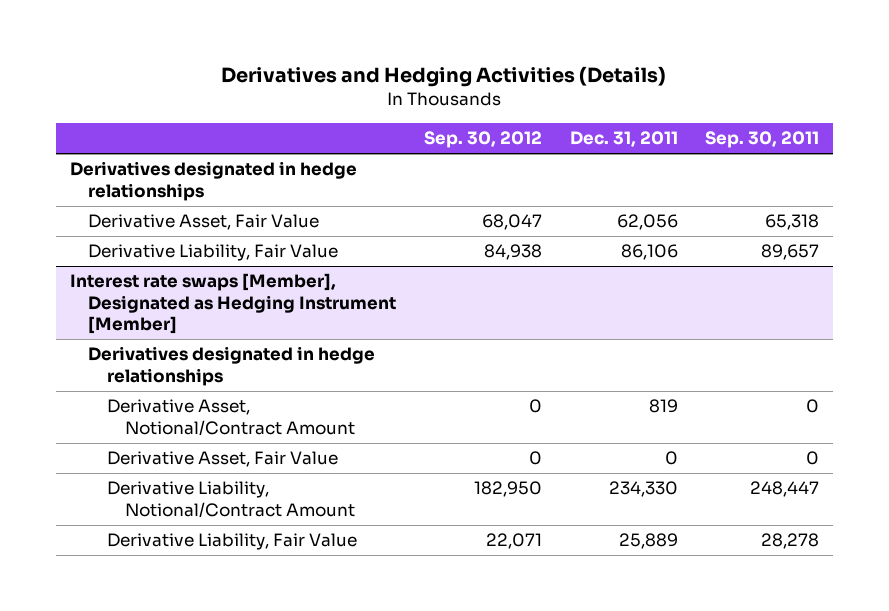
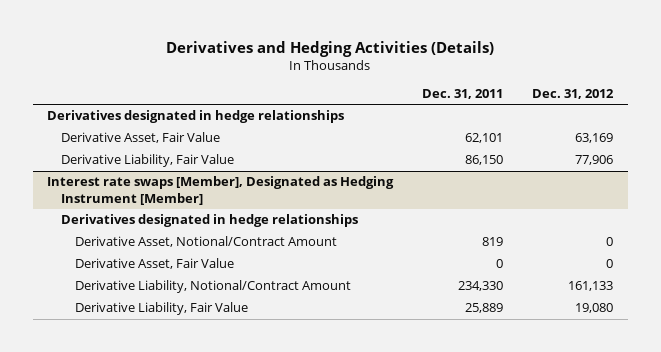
- | Sep. 30, 2012 | Dec. 31, 2011 | Sep. 30, 2011
+ | Dec. 31, 2011 | Dec. 31, 2012
- Derivative Asset, Fair Value | 68,047 | 62,056 | 65,318
- Derivative Liability, Fair Value | 84,938 | 86,106 | 89,657
+ Derivative Asset, Fair Value | 62,101 | 63,169
+ Derivative Liability, Fair Value | 86,150 | 77,906

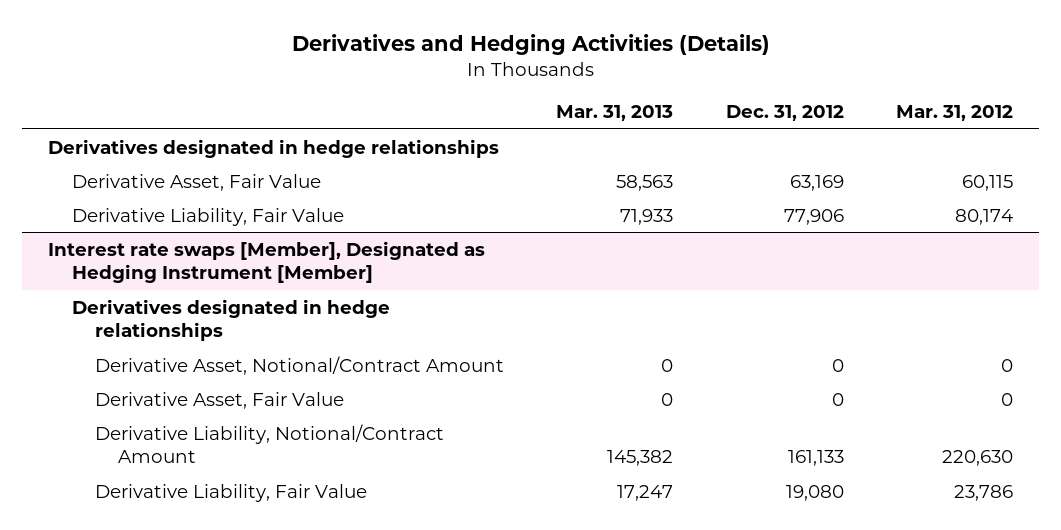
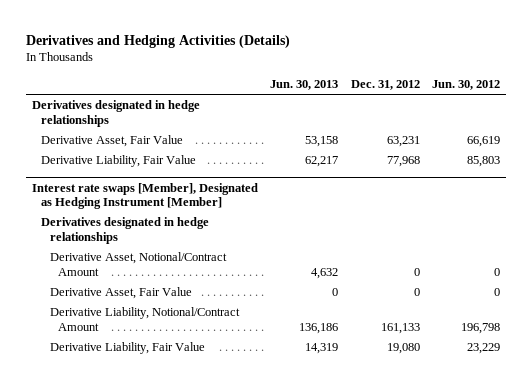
- | Mar. 31, 2013 | Dec. 31, 2012 | Mar. 31, 2012
+ | Jun. 30, 2013 | Dec. 31, 2012 | Jun. 30, 2012
- Derivative Asset, Fair Value | 58,563 | 63,169 | 60,115
- Derivative Liability, Fair Value | 71,933 | 77,906 | 80,174
+ Derivative Asset, Fair Value | 53,158 | 63,231 | 66,619
+ Derivative Liability, Fair Value | 62,217 | 77,968 | 85,803

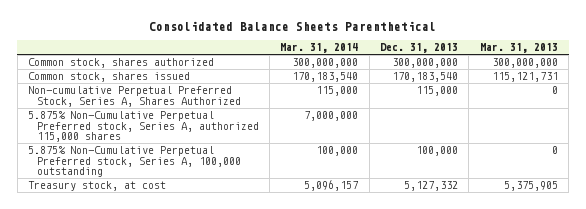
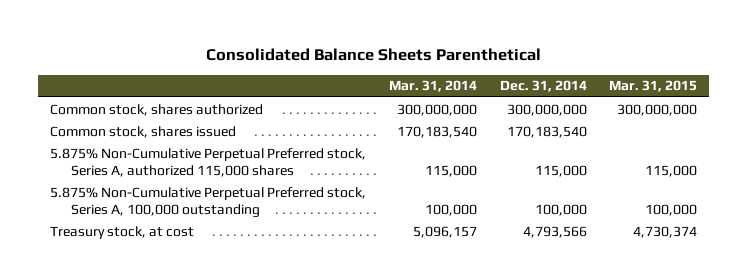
- | Mar. 31, 2014 | Dec. 31, 2013 | Mar. 31, 2013
+ | Mar. 31, 2014 | Dec. 31, 2014 | Mar. 31, 2015
- Non-cumulative Perpetual Preferred Stock, Series A, Shares Authorized | 115,000 | 115,000 | 0
- 5.875% Non-Cumulative Perpetual Preferred stock, Series A, authorized 115,000 shares | 7,000,000 | |
+ 5.875% Non-Cumulative Perpetual Preferred stock, Series A, authorized 115,000 shares | 115,000 | 115,000 | 115,000

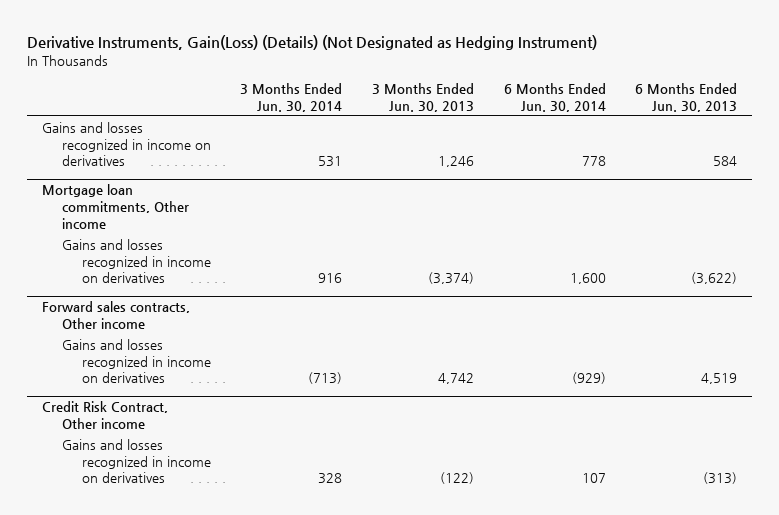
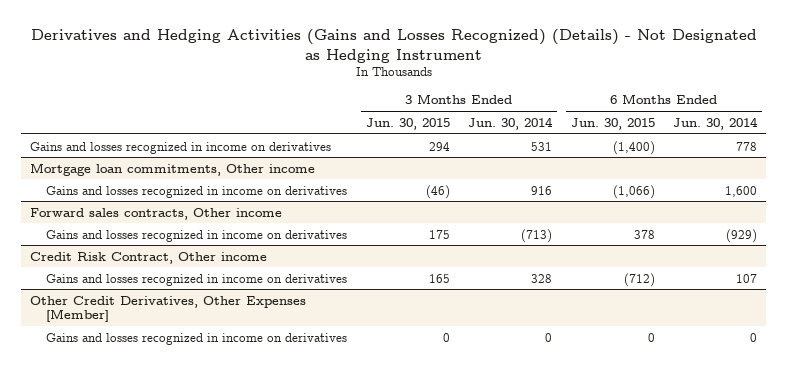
- Derivative Instruments, Gain(Loss) (Details) (Not Designated as Hedging Instrument)
+ Derivatives and Hedging Activities (Gains and Losses Recognized) (Details) - Not Designated as Hedging Instrument
- | 3 Months Ended Jun. 30, 2014 | 3 Months Ended Jun. 30, 2013 | 6 Months Ended Jun. 30, 2014 | 6 Months Ended Jun. 30, 2013
+ | 3 Months Ended Jun. 30, 2015 | 3 Months Ended Jun. 30, 2014 | 6 Months Ended Jun. 30, 2015 | 6 Months Ended Jun. 30, 2014
+ Other Credit Derivatives, Other Expenses [Member]
+ Gains and losses recognized in income on derivatives | 0 | 0 | 0 | 0

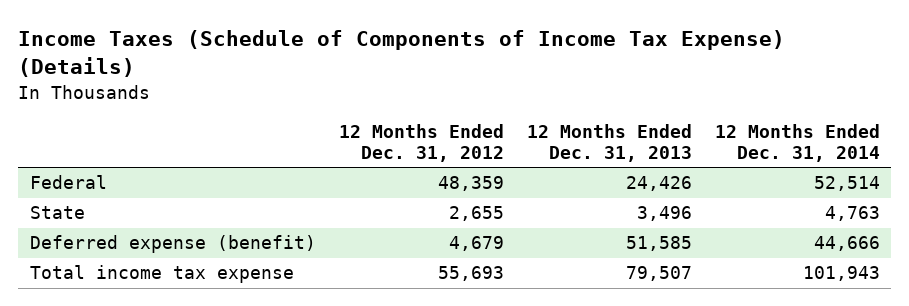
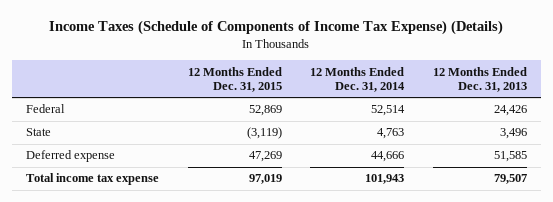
- | 12 Months Ended Dec. 31, 2012 | 12 Months Ended Dec. 31, 2013 | 12 Months Ended Dec. 31, 2014
+ | 12 Months Ended Dec. 31, 2015 | 12 Months Ended Dec. 31, 2014 | 12 Months Ended Dec. 31, 2013
- Deferred expense (benefit) | 4,679 | 51,585 | 44,666
+ Deferred expense | 47,269 | 44,666 | 51,585

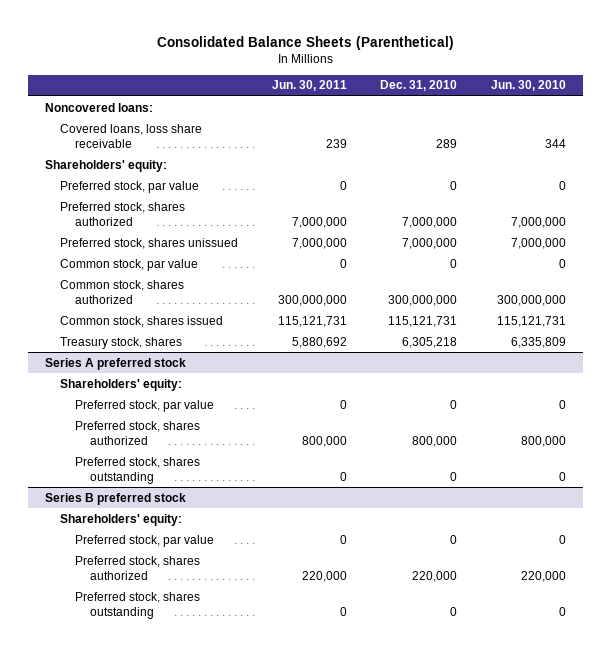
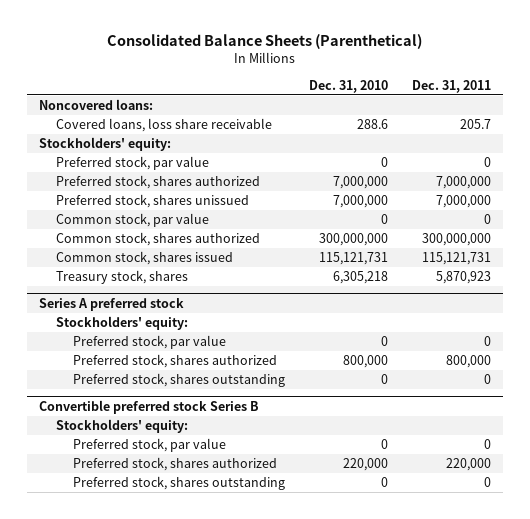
- | Jun. 30, 2011 | Dec. 31, 2010 | Jun. 30, 2010
+ | Dec. 31, 2010 | Dec. 31, 2011
- Covered loans, loss share receivable | 239 | 289 | 344
- Shareholders' equity:
+ Covered loans, loss share receivable | 288.6 | 205.7
+ Stockholders' equity:
@ Series A preferred stock
- Shareholders' equity:
+ Stockholders' equity:
- Series B preferred stock
- Shareholders' equity:
+ Convertible preferred stock Series B
+ Stockholders' equity:

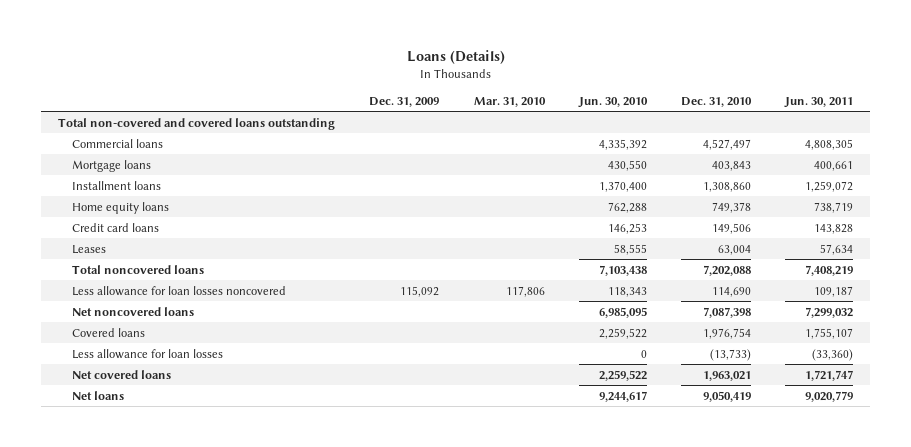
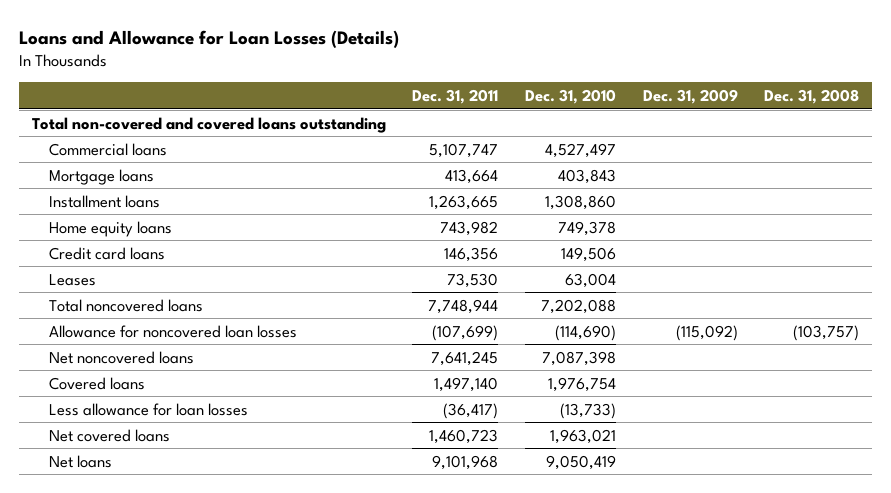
- Loans (Details)
+ Loans and Allowance for Loan Losses (Details)
- | Dec. 31, 2009 | Mar. 31, 2010 | Jun. 30, 2010 | Dec. 31, 2010 | Jun. 30, 2011
+ | Dec. 31, 2011 | Dec. 31, 2010 | Dec. 31, 2009 | Dec. 31, 2008
- Less allowance for loan losses noncovered | 115,092 | 117,806 | 118,343 | 114,690 | 109,187
+ Allowance for noncovered loan losses | (107,699) | (114,690) | (115,092) | (103,757)

